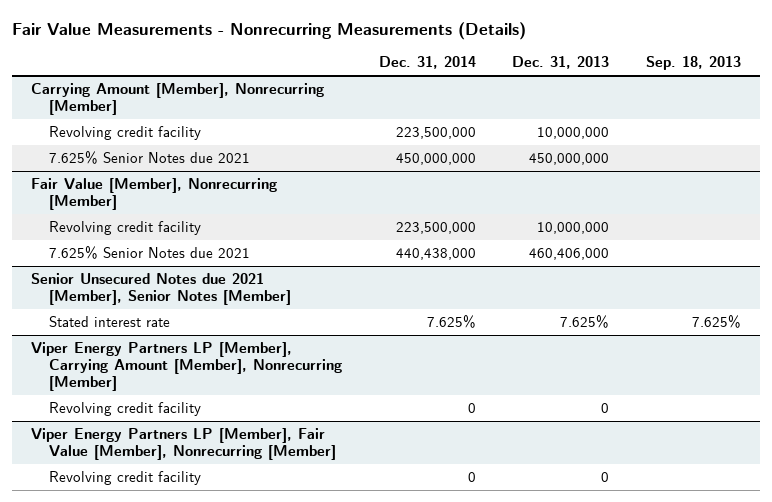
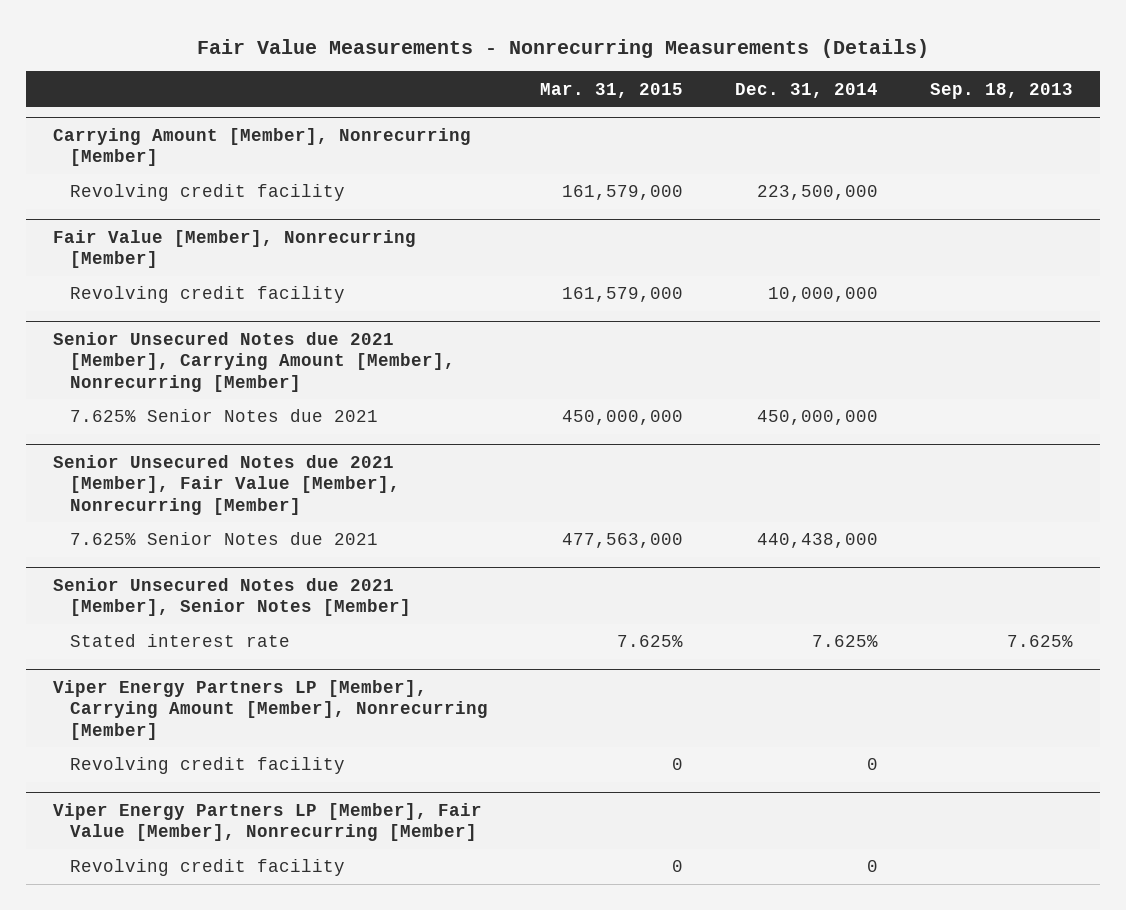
- | Dec. 31, 2014 | Dec. 31, 2013 | Sep. 18, 2013
+ | Mar. 31, 2015 | Dec. 31, 2014 | Sep. 18, 2013
@ Carrying Amount [Member], Nonrecurring [Member]
- 7.625% Senior Notes due 2021 | 450,000,000 | 450,000,000 |
@ Fair Value [Member], Nonrecurring [Member]
- Revolving credit facility | 223,500,000 | 10,000,000 |
+ Revolving credit facility | 161,579,000 | 10,000,000 |
+ Senior Unsecured Notes due 2021 [Member], Carrying Amount [Member], Nonrecurring [Member]
+ 7.625% Senior Notes due 2021 | 450,000,000 | 450,000,000 |
+ Senior Unsecured Notes due 2021 [Member], Fair Value [Member], Nonrecurring [Member]

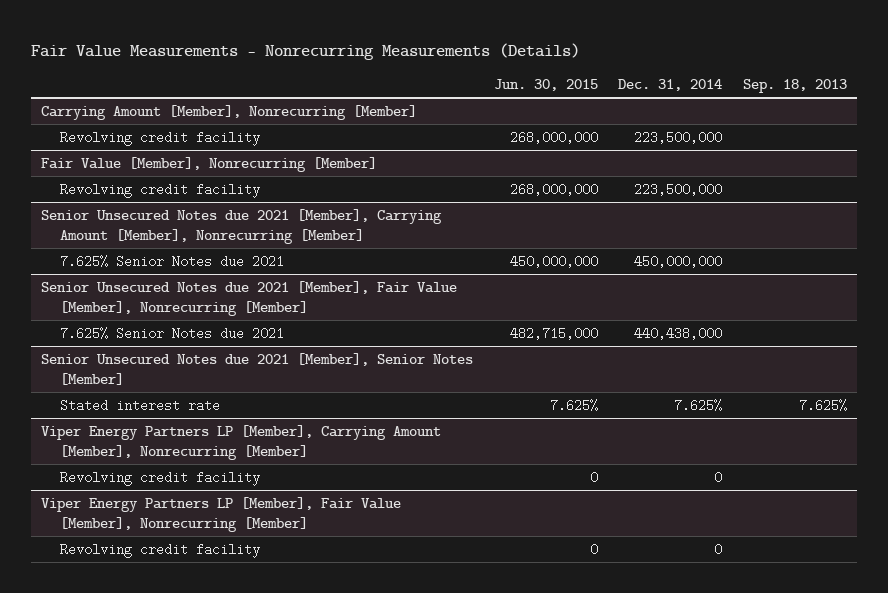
- | Mar. 31, 2015 | Dec. 31, 2014 | Sep. 18, 2013
+ | Jun. 30, 2015 | Dec. 31, 2014 | Sep. 18, 2013
@ Fair Value [Member], Nonrecurring [Member]
- Revolving credit facility | 161,579,000 | 10,000,000 |
+ Revolving credit facility | 268,000,000 | 223,500,000 |

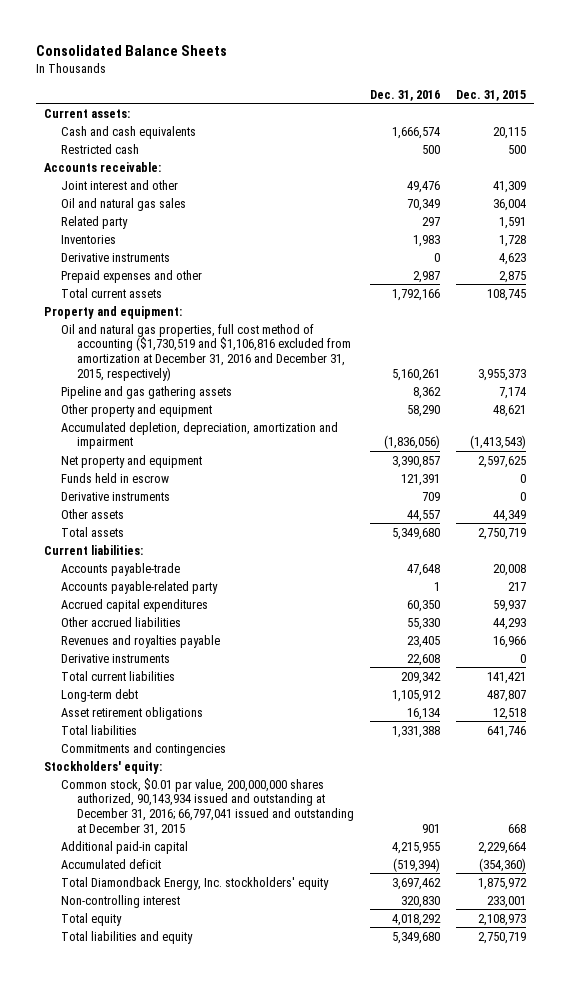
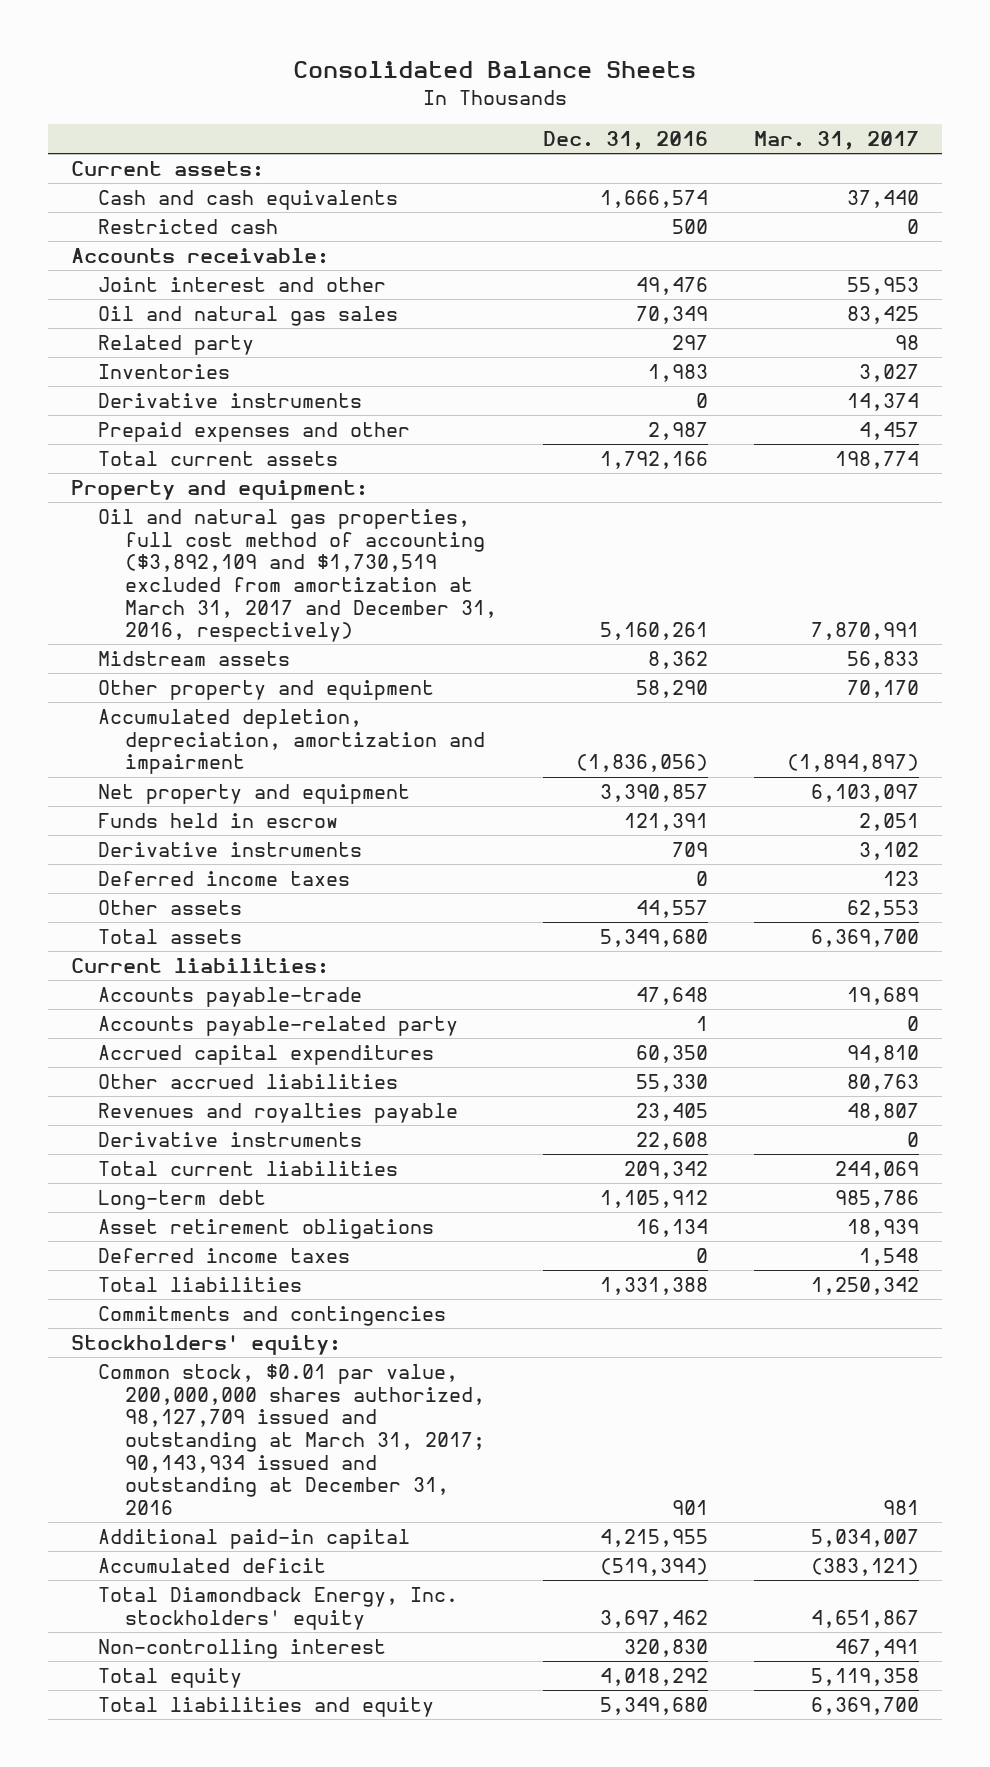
- | Dec. 31, 2016 | Dec. 31, 2015
+ | Dec. 31, 2016 | Mar. 31, 2017
- Oil and natural gas properties, full cost method of accounting ($1,730,519 and $1,106,816 excluded from amortization at December 31, 2016 and December 31, 2015, respectively) | 5,160,261 | 3,955,373
- Pipeline and gas gathering assets | 8,362 | 7,174
+ Oil and natural gas properties, full cost method of accounting ($3,892,109 and $1,730,519 excluded from amortization at March 31, 2017 and December 31, 2016, respectively) | 5,160,261 | 7,870,991
+ Midstream assets | 8,362 | 56,833
+ Deferred income taxes | 0 | 123
+ Deferred income taxes | 0 | 1,548
- Common stock, $0.01 par value, 200,000,000 shares authorized, 90,143,934 issued and outstanding at December 31, 2016; 66,797,041 issued and outstanding at December 31, 2015 | 901 | 668
+ Common stock, $0.01 par value, 200,000,000 shares authorized, 98,127,709 issued and outstanding at March 31, 2017; 90,143,934 issued and outstanding at December 31, 2016 | 901 | 981

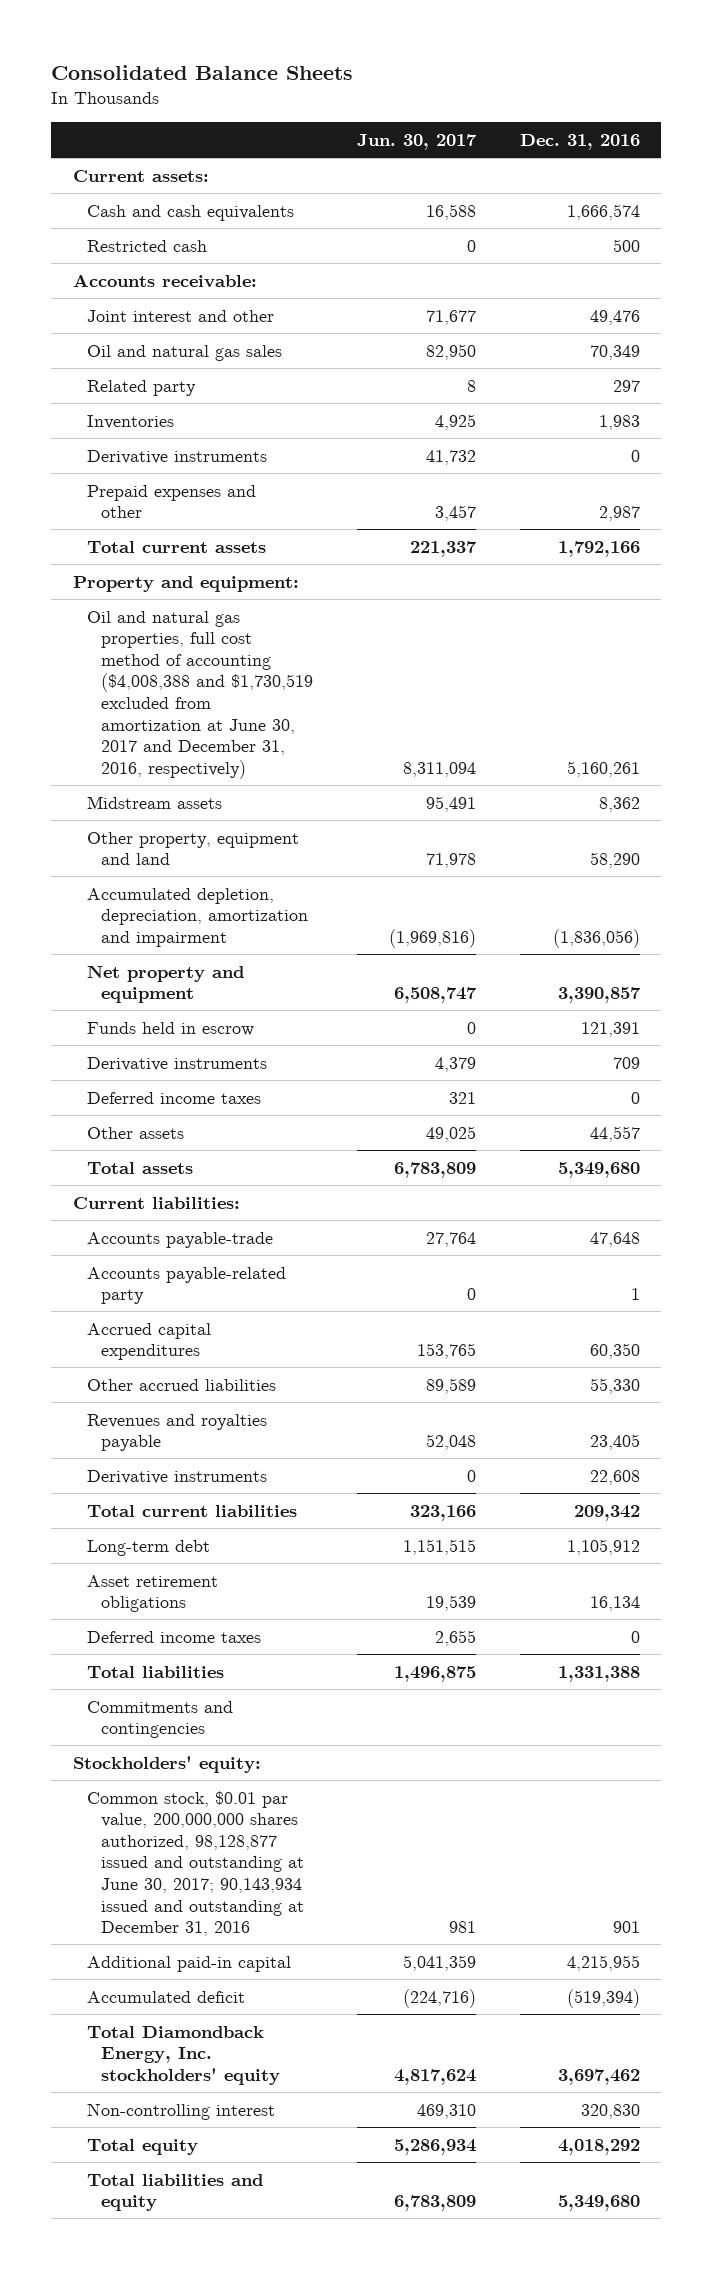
- | Dec. 31, 2016 | Mar. 31, 2017
+ | Jun. 30, 2017 | Dec. 31, 2016
- Oil and natural gas properties, full cost method of accounting ($3,892,109 and $1,730,519 excluded from amortization at March 31, 2017 and December 31, 2016, respectively) | 5,160,261 | 7,870,991
+ Oil and natural gas properties, full cost method of accounting ($4,008,388 and $1,730,519 excluded from amortization at June 30, 2017 and December 31, 2016, respectively) | 8,311,094 | 5,160,261
- Other property and equipment | 58,290 | 70,170
+ Other property, equipment and land | 71,978 | 58,290
- Common stock, $0.01 par value, 200,000,000 shares authorized, 98,127,709 issued and outstanding at March 31, 2017; 90,143,934 issued and outstanding at December 31, 2016 | 901 | 981
+ Common stock, $0.01 par value, 200,000,000 shares authorized, 98,128,877 issued and outstanding at June 30, 2017; 90,143,934 issued and outstanding at December 31, 2016 | 981 | 901

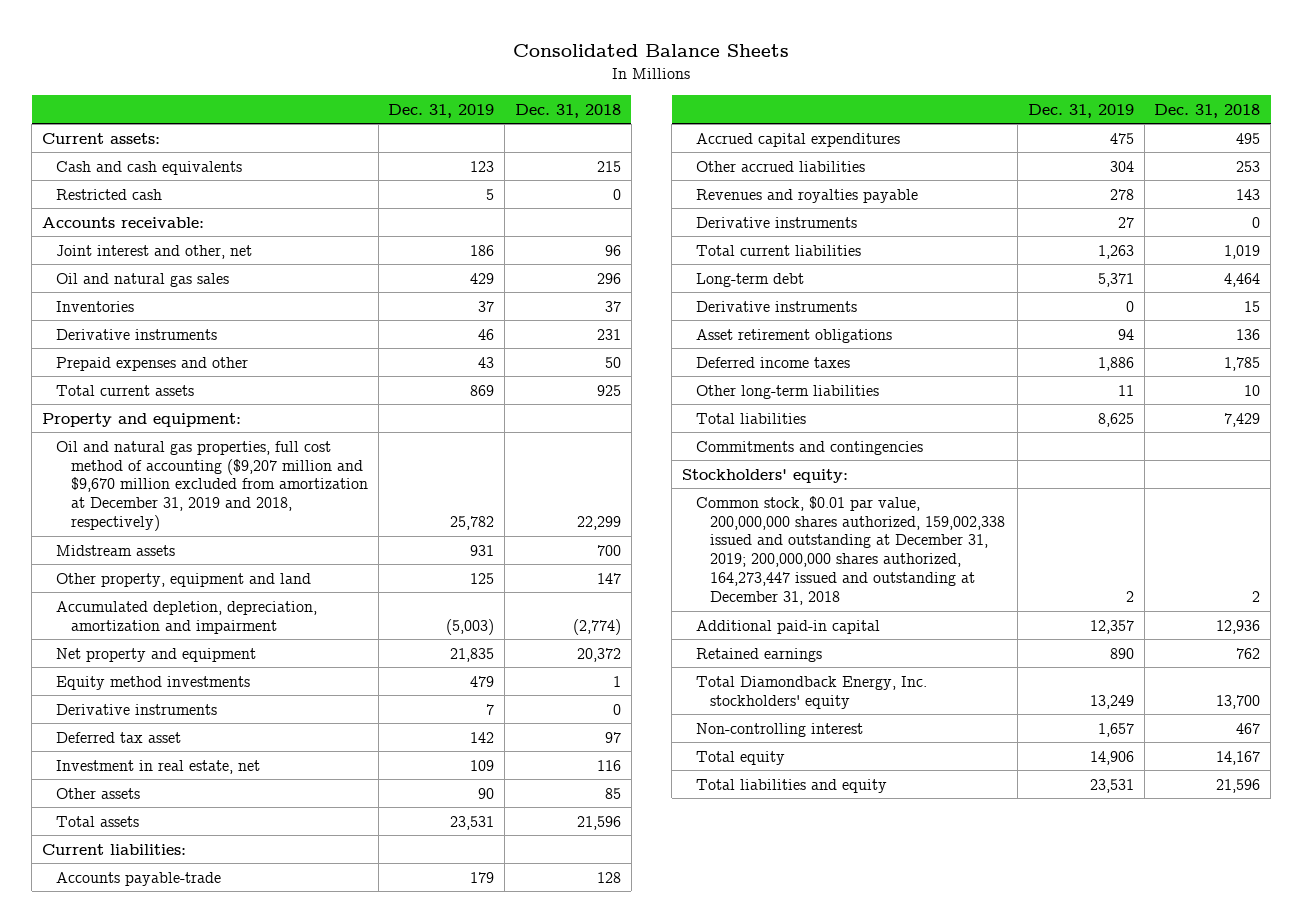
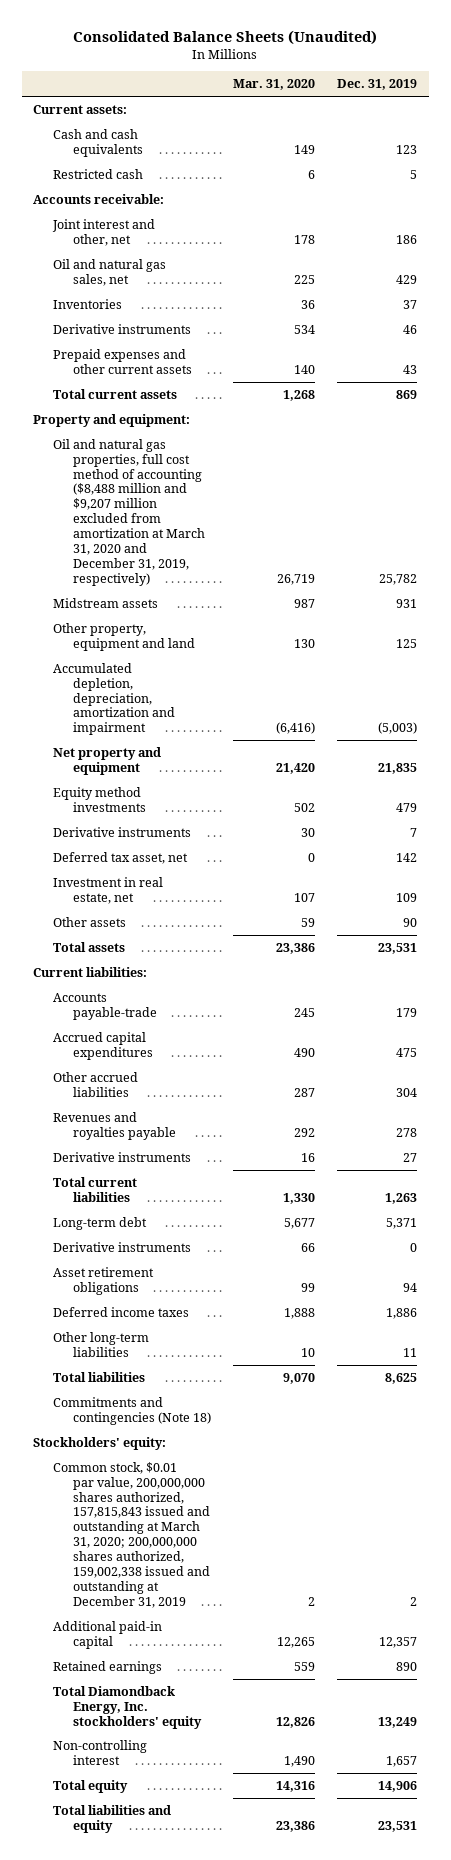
- Consolidated Balance Sheets
+ Consolidated Balance Sheets (Unaudited)
- | Dec. 31, 2019 | Dec. 31, 2018
+ | Mar. 31, 2020 | Dec. 31, 2019
- Oil and natural gas sales | 429 | 296
+ Oil and natural gas sales, net | 225 | 429
- Prepaid expenses and other | 43 | 50
+ Prepaid expenses and other current assets | 140 | 43
- Oil and natural gas properties, full cost method of accounting ($9,207 million and $9,670 million excluded from amortization at December 31, 2019 and 2018, respectively) | 25,782 | 22,299
+ Oil and natural gas properties, full cost method of accounting ($8,488 million and $9,207 million excluded from amortization at March 31, 2020 and December 31, 2019, respectively) | 26,719 | 25,782
- Deferred tax asset | 142 | 97
+ Deferred tax asset, net | 0 | 142
- Commitments and contingencies
+ Commitments and contingencies (Note 18)
- Common stock, $0.01 par value, 200,000,000 shares authorized, 159,002,338 issued and outstanding at December 31, 2019; 200,000,000 shares authorized, 164,273,447 issued and outstanding at December 31, 2018 | 2 | 2
+ Common stock, $0.01 par value, 200,000,000 shares authorized, 157,815,843 issued and outstanding at March 31, 2020; 200,000,000 shares authorized, 159,002,338 issued and outstanding at December 31, 2019 | 2 | 2

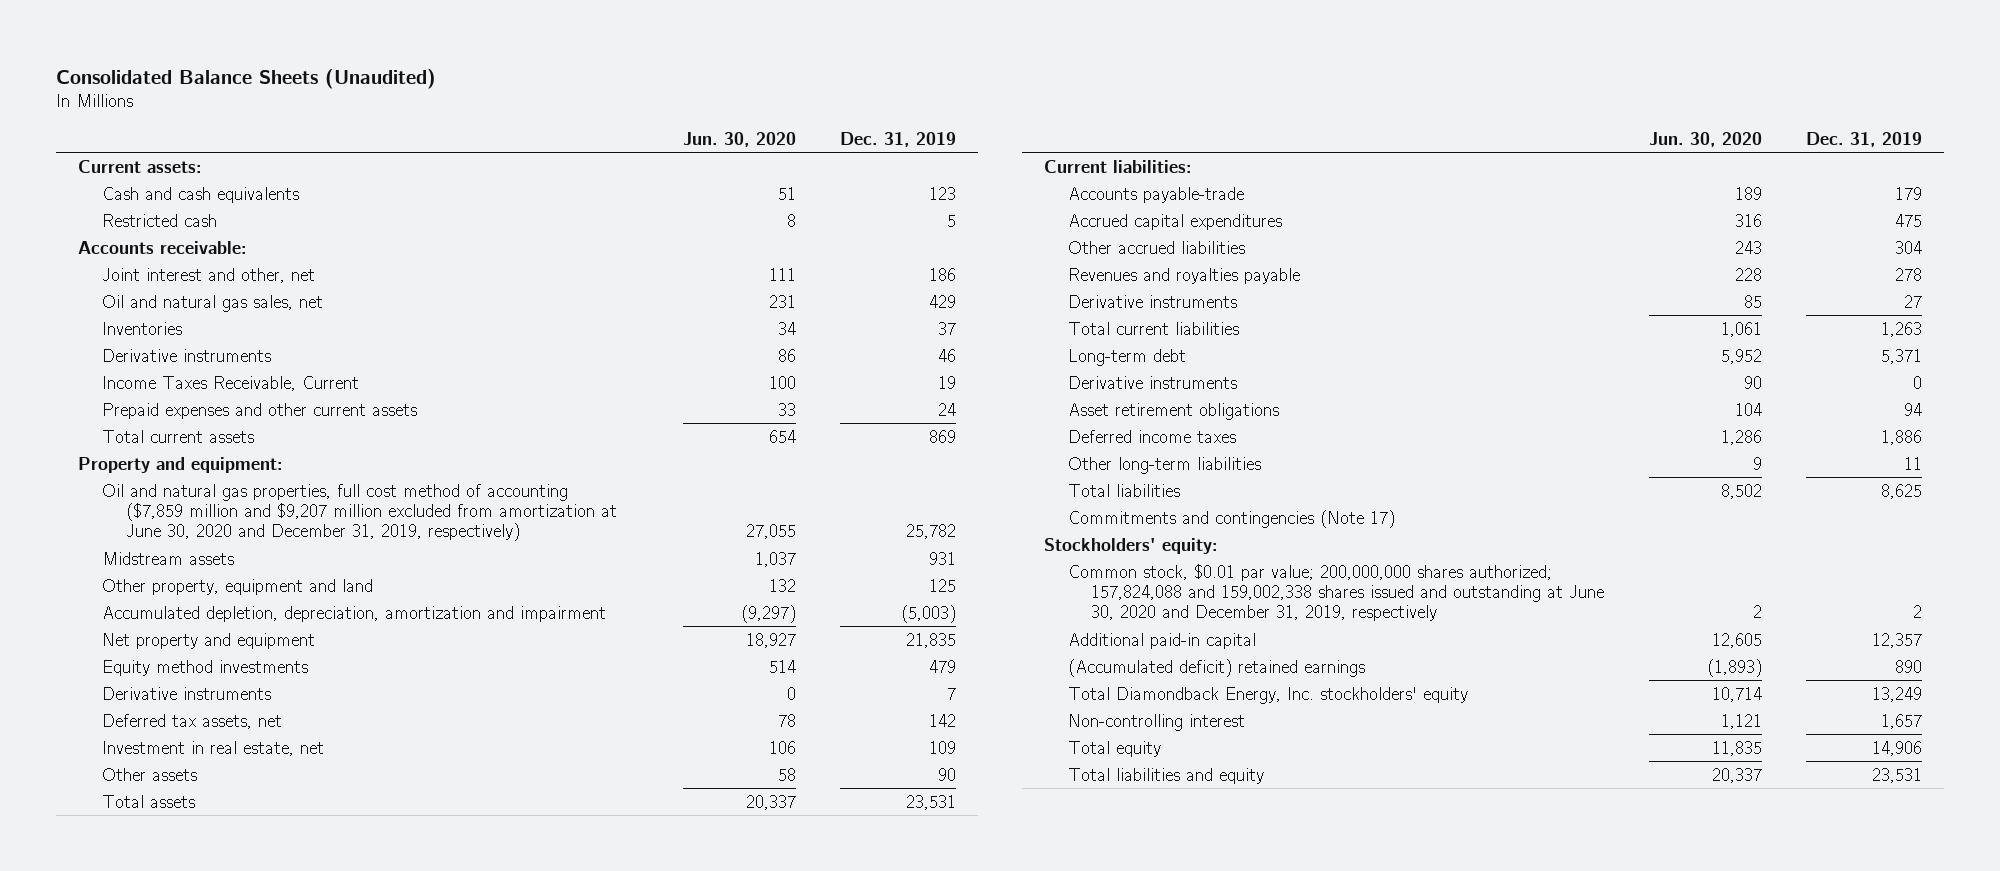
- | Mar. 31, 2020 | Dec. 31, 2019
+ | Jun. 30, 2020 | Dec. 31, 2019
- Prepaid expenses and other current assets | 140 | 43
+ Income Taxes Receivable, Current | 100 | 19
+ Prepaid expenses and other current assets | 33 | 24
- Oil and natural gas properties, full cost method of accounting ($8,488 million and $9,207 million excluded from amortization at March 31, 2020 and December 31, 2019, respectively) | 26,719 | 25,782
+ Oil and natural gas properties, full cost method of accounting ($7,859 million and $9,207 million excluded from amortization at June 30, 2020 and December 31, 2019, respectively) | 27,055 | 25,782
- Deferred tax asset, net | 0 | 142
+ Deferred tax assets, net | 78 | 142
- Commitments and contingencies (Note 18)
+ Commitments and contingencies (Note 17)
- Common stock, $0.01 par value, 200,000,000 shares authorized, 157,815,843 issued and outstanding at March 31, 2020; 200,000,000 shares authorized, 159,002,338 issued and outstanding at December 31, 2019 | 2 | 2
+ Common stock, $0.01 par value; 200,000,000 shares authorized; 157,824,088 and 159,002,338 shares issued and outstanding at June 30, 2020 and December 31, 2019, respectively | 2 | 2
- Retained earnings | 559 | 890
+ (Accumulated deficit) retained earnings | (1,893) | 890

